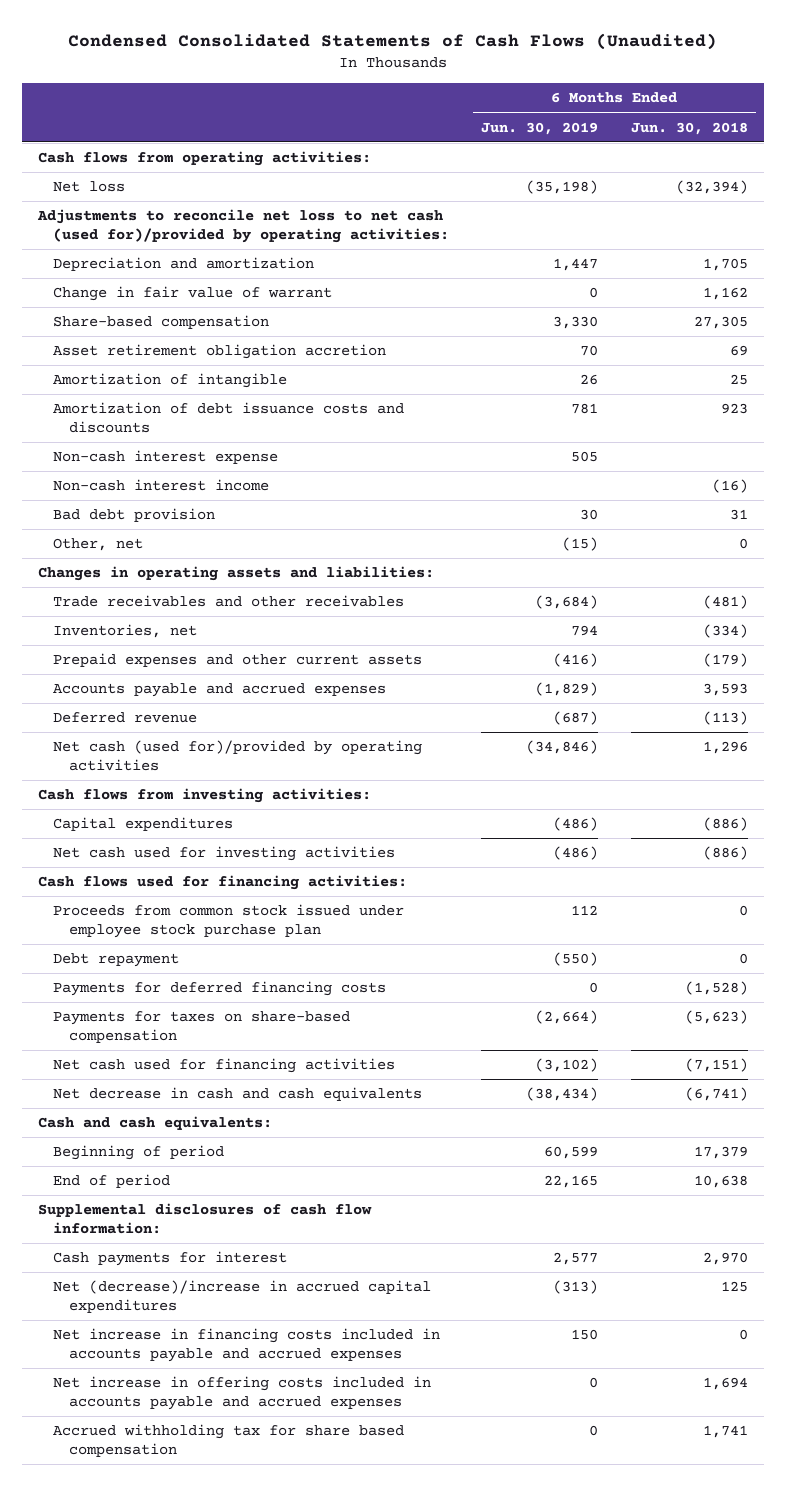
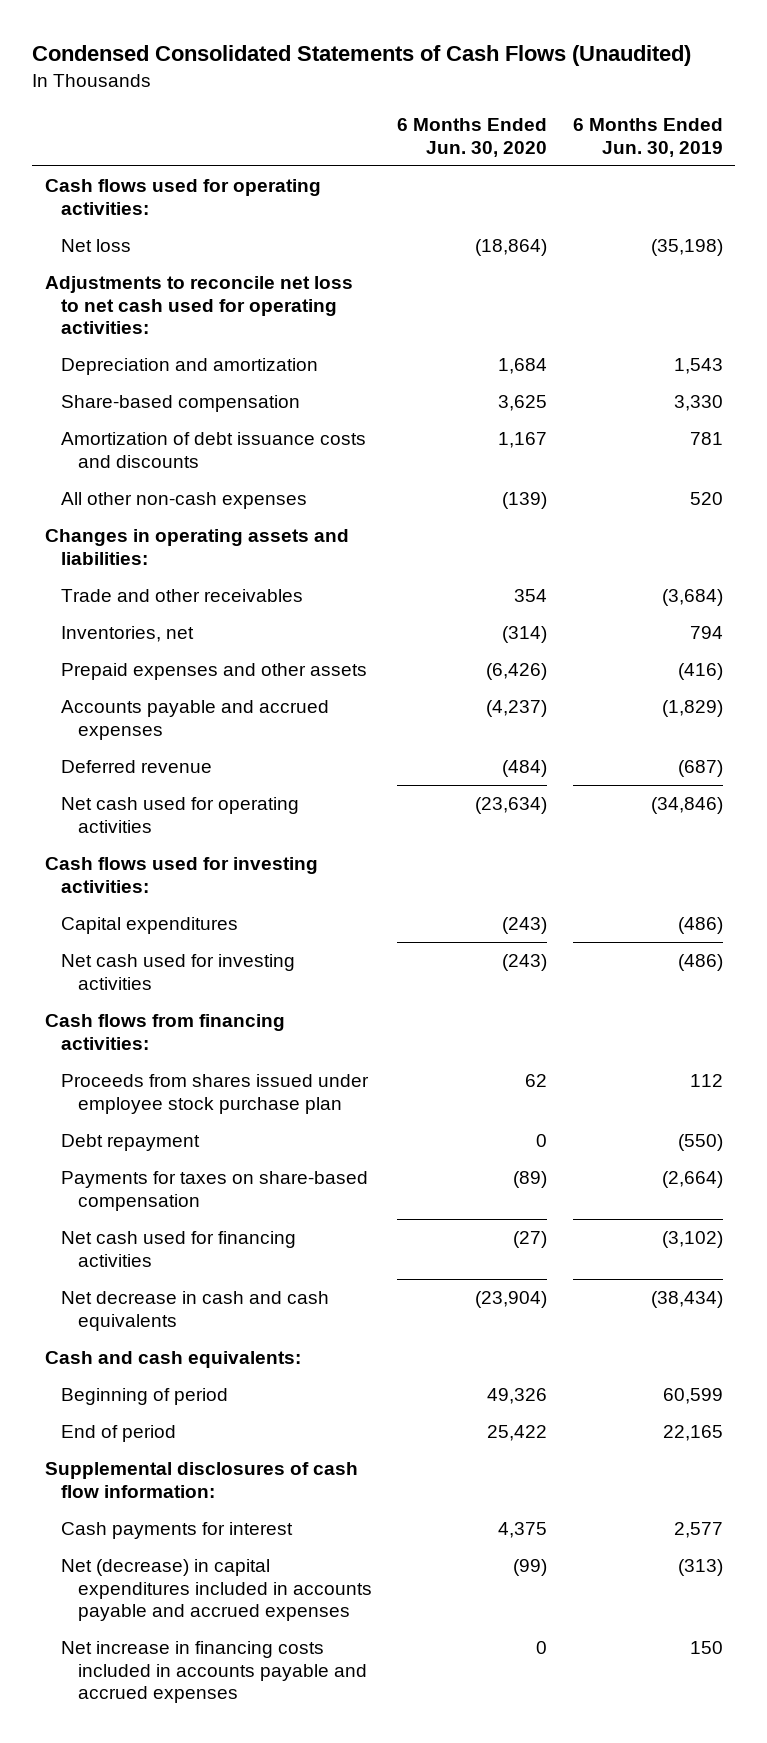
- | 6 Months Ended Jun. 30, 2019 | 6 Months Ended Jun. 30, 2018
+ | 6 Months Ended Jun. 30, 2020 | 6 Months Ended Jun. 30, 2019
- Cash flows from operating activities:
+ Cash flows used for operating activities:
- Adjustments to reconcile net loss to net cash (used for)/provided by operating activities:
- Depreciation and amortization | 1,447 | 1,705
- Change in fair value of warrant | 0 | 1,162
+ Adjustments to reconcile net loss to net cash used for operating activities:
+ Depreciation and amortization | 1,684 | 1,543
- Asset retirement obligation accretion | 70 | 69
- Amortization of intangible | 26 | 25
- Non-cash interest expense | 505 |
- Non-cash interest income | | (16)
- Bad debt provision | 30 | 31
- Other, net | (15) | 0
+ All other non-cash expenses | (139) | 520
- Trade receivables and other receivables | (3,684) | (481)
+ Trade and other receivables | 354 | (3,684)
- Prepaid expenses and other current assets | (416) | (179)
+ Prepaid expenses and other assets | (6,426) | (416)
- Net cash (used for)/provided by operating activities | (34,846) | 1,296
- Cash flows from investing activities:
+ Net cash used for operating activities | (23,634) | (34,846)
+ Cash flows used for investing activities:
- Cash flows used for financing activities:
- Proceeds from common stock issued under employee stock purchase plan | 112 | 0
+ Cash flows from financing activities:
+ Proceeds from shares issued under employee stock purchase plan | 62 | 112
- Payments for deferred financing costs | 0 | (1,528)
- Net (decrease)/increase in accrued capital expenditures | (313) | 125
+ Net (decrease) in capital expenditures included in accounts payable and accrued expenses | (99) | (313)
- Net increase in offering costs included in accounts payable and accrued expenses | 0 | 1,694
- Accrued withholding tax for share based compensation | 0 | 1,741

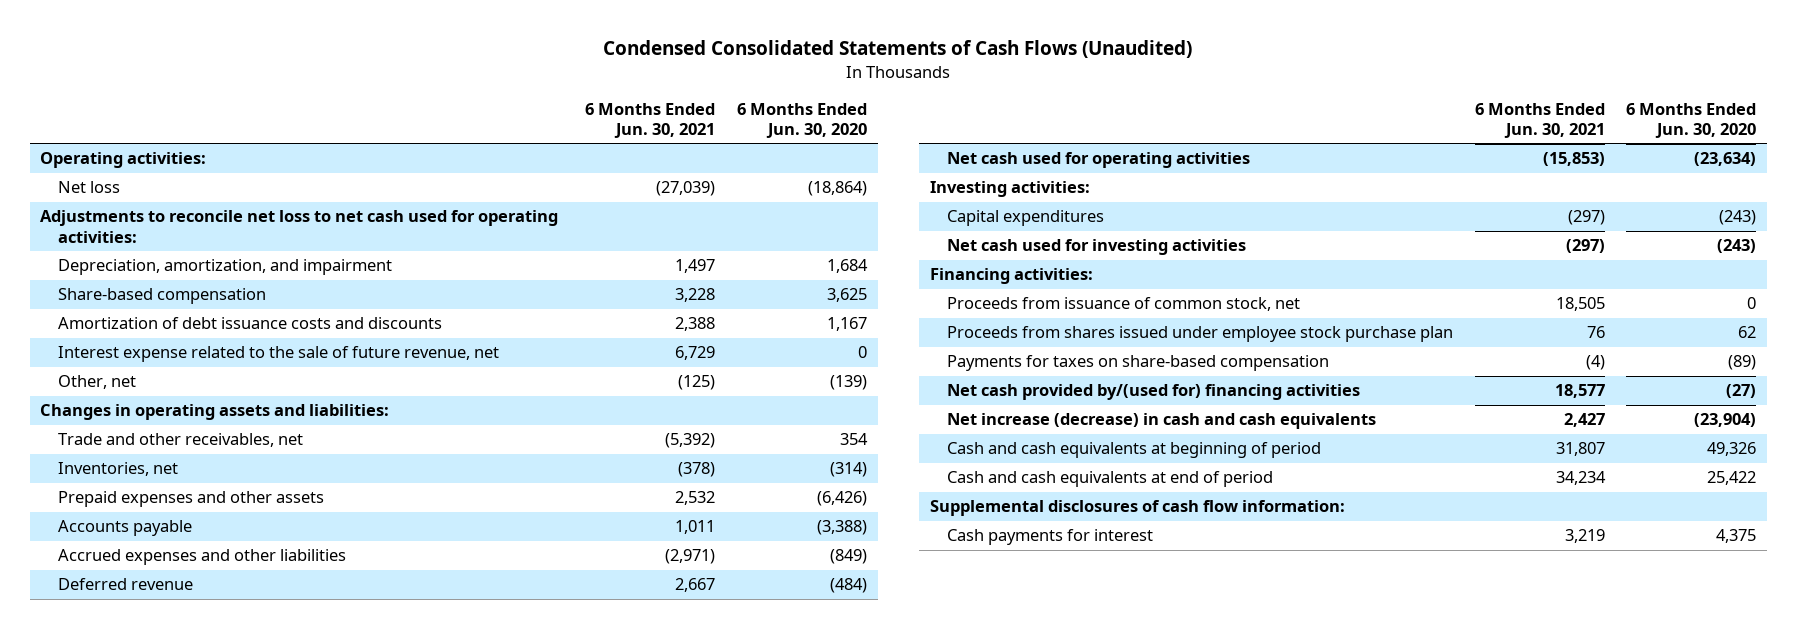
- | 6 Months Ended Jun. 30, 2020 | 6 Months Ended Jun. 30, 2019
+ | 6 Months Ended Jun. 30, 2021 | 6 Months Ended Jun. 30, 2020
- Cash flows used for operating activities:
+ Operating activities:
- Depreciation and amortization | 1,684 | 1,543
+ Depreciation, amortization, and impairment | 1,497 | 1,684
- All other non-cash expenses | (139) | 520
+ Interest expense related to the sale of future revenue, net | 6,729 | 0
+ Other, net | (125) | (139)
- Trade and other receivables | 354 | (3,684)
+ Trade and other receivables, net | (5,392) | 354
- Accounts payable and accrued expenses | (4,237) | (1,829)
+ Accounts payable | 1,011 | (3,388)
+ Accrued expenses and other liabilities | (2,971) | (849)
- Cash flows used for investing activities:
+ Investing activities:
- Cash flows from financing activities:
+ Financing activities:
+ Proceeds from issuance of common stock, net | 18,505 | 0
- Debt repayment | 0 | (550)
- Net cash used for financing activities | (27) | (3,102)
- Net decrease in cash and cash equivalents | (23,904) | (38,434)
- Cash and cash equivalents:
- Beginning of period | 49,326 | 60,599
- End of period | 25,422 | 22,165
+ Net cash provided by/(used for) financing activities | 18,577 | (27)
+ Net increase (decrease) in cash and cash equivalents | 2,427 | (23,904)
+ Cash and cash equivalents at beginning of period | 31,807 | 49,326
+ Cash and cash equivalents at end of period | 34,234 | 25,422
- Net (decrease) in capital expenditures included in accounts payable and accrued expenses | (99) | (313)
- Net increase in financing costs included in accounts payable and accrued expenses | 0 | 150

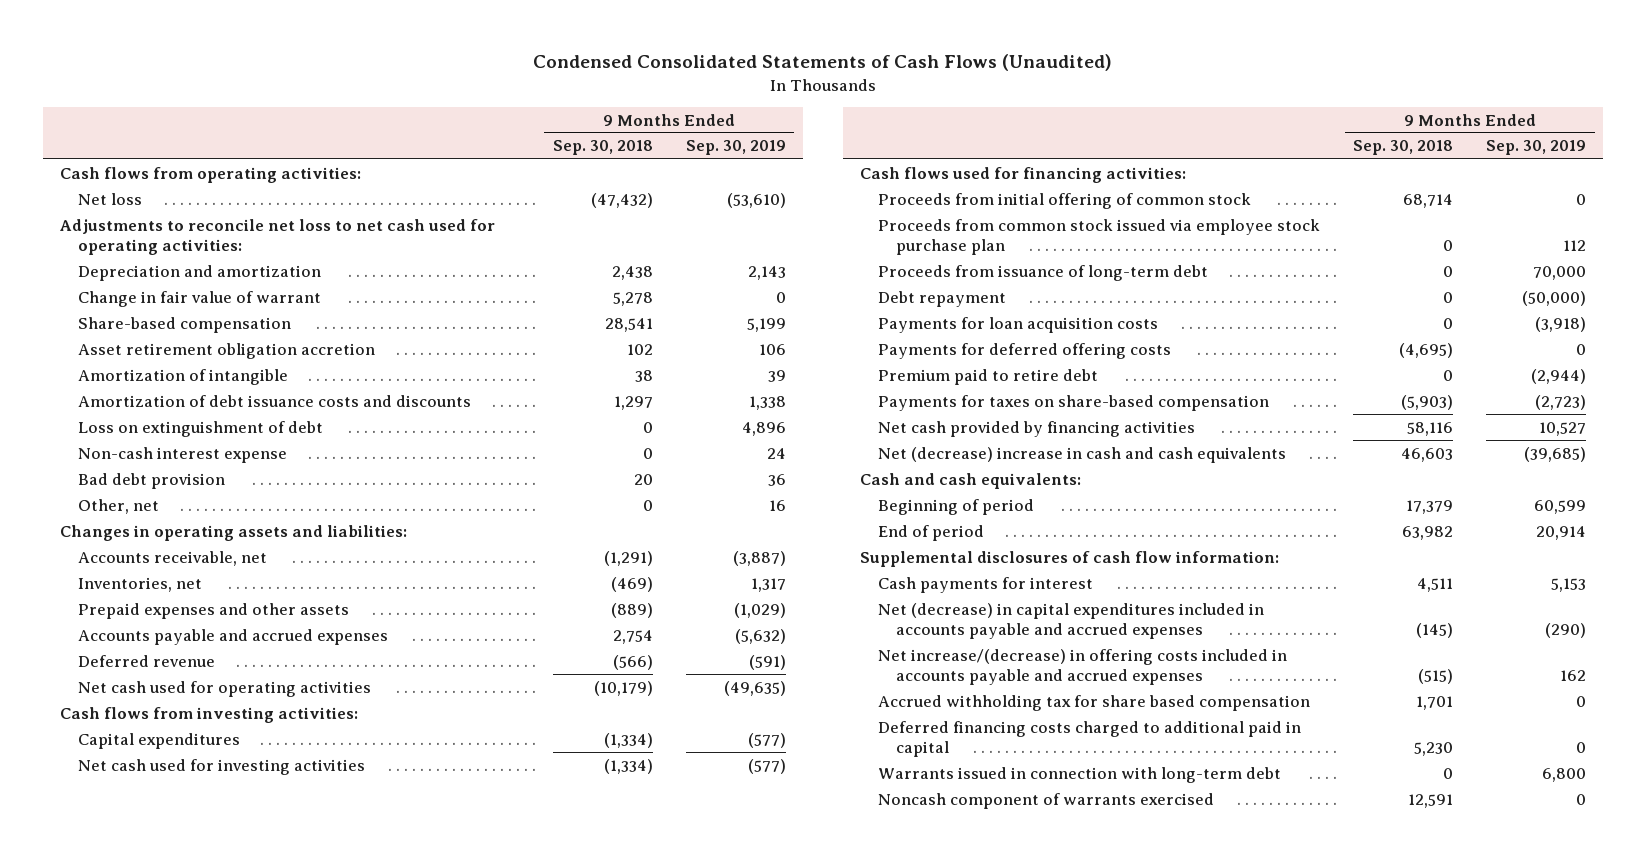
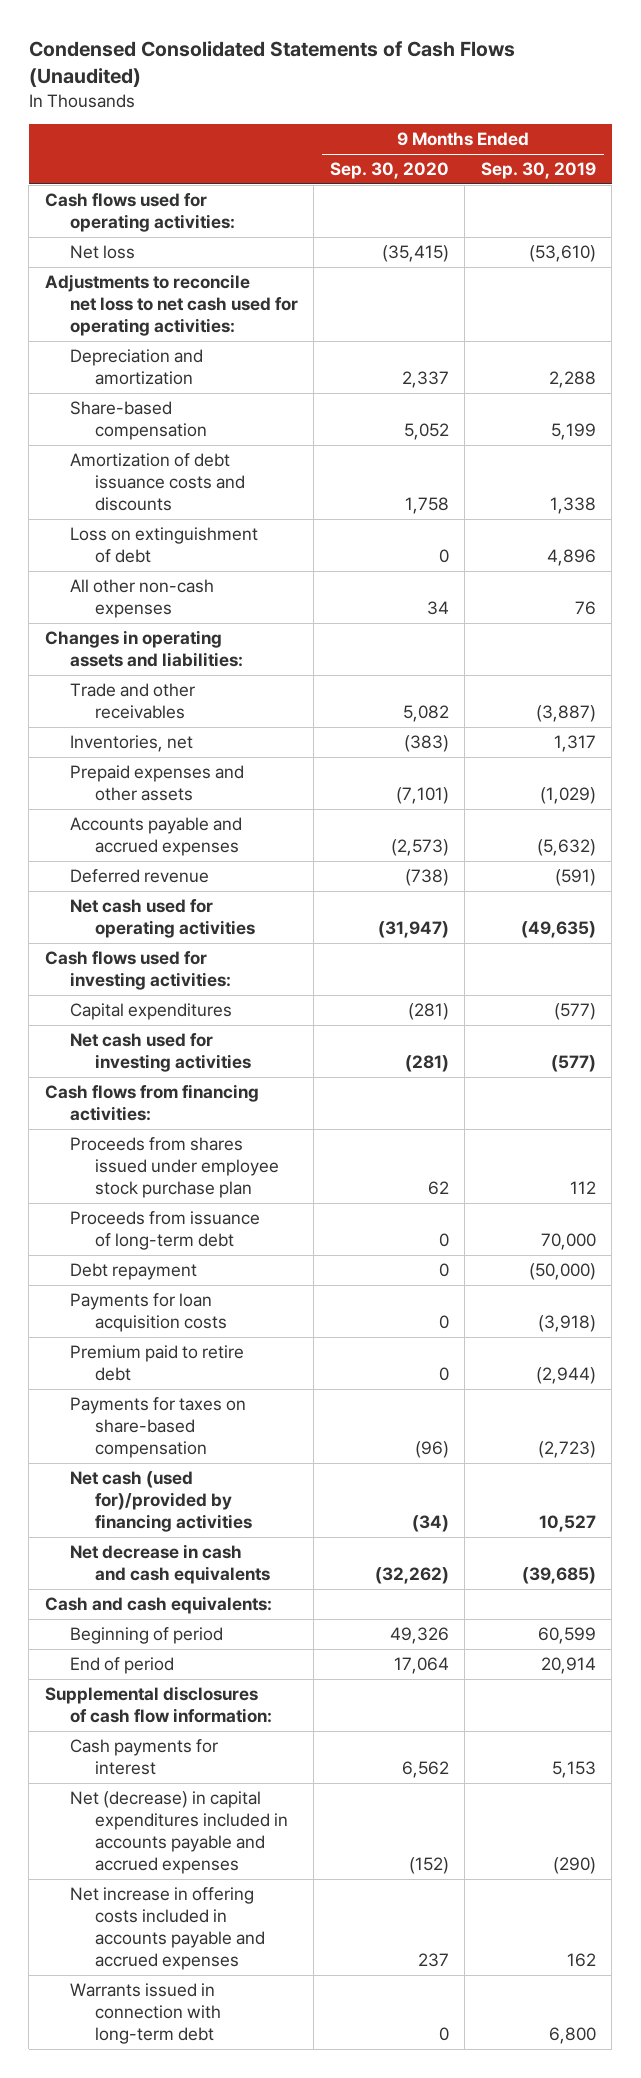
- | 9 Months Ended Sep. 30, 2018 | 9 Months Ended Sep. 30, 2019
+ | 9 Months Ended Sep. 30, 2020 | 9 Months Ended Sep. 30, 2019
- Cash flows from operating activities:
+ Cash flows used for operating activities:
- Depreciation and amortization | 2,438 | 2,143
- Change in fair value of warrant | 5,278 | 0
+ Depreciation and amortization | 2,337 | 2,288
- Asset retirement obligation accretion | 102 | 106
- Amortization of intangible | 38 | 39
- Non-cash interest expense | 0 | 24
- Bad debt provision | 20 | 36
- Other, net | 0 | 16
+ All other non-cash expenses | 34 | 76
- Accounts receivable, net | (1,291) | (3,887)
+ Trade and other receivables | 5,082 | (3,887)
- Cash flows from investing activities:
+ Cash flows used for investing activities:
- Cash flows used for financing activities:
- Proceeds from initial offering of common stock | 68,714 | 0
- Proceeds from common stock issued via employee stock purchase plan | 0 | 112
+ Cash flows from financing activities:
+ Proceeds from shares issued under employee stock purchase plan | 62 | 112
- Payments for deferred offering costs | (4,695) | 0
- Net cash provided by financing activities | 58,116 | 10,527
- Net (decrease) increase in cash and cash equivalents | 46,603 | (39,685)
+ Net cash (used for)/provided by financing activities | (34) | 10,527
+ Net decrease in cash and cash equivalents | (32,262) | (39,685)
- Net increase/(decrease) in offering costs included in accounts payable and accrued expenses | (515) | 162
- Accrued withholding tax for share based compensation | 1,701 | 0
- Deferred financing costs charged to additional paid in capital | 5,230 | 0
+ Net increase in offering costs included in accounts payable and accrued expenses | 237 | 162
- Noncash component of warrants exercised | 12,591 | 0

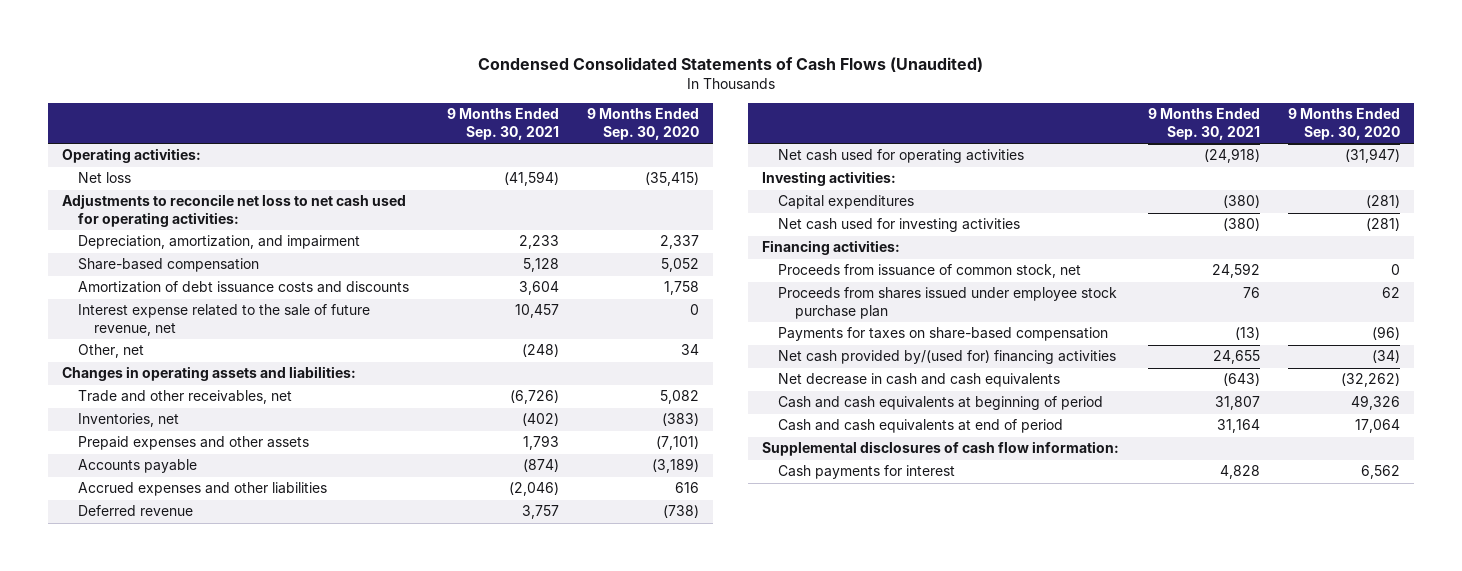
- | 9 Months Ended Sep. 30, 2020 | 9 Months Ended Sep. 30, 2019
+ | 9 Months Ended Sep. 30, 2021 | 9 Months Ended Sep. 30, 2020
- Cash flows used for operating activities:
+ Operating activities:
- Depreciation and amortization | 2,337 | 2,288
+ Depreciation, amortization, and impairment | 2,233 | 2,337
- Loss on extinguishment of debt | 0 | 4,896
- All other non-cash expenses | 34 | 76
+ Interest expense related to the sale of future revenue, net | 10,457 | 0
+ Other, net | (248) | 34
- Trade and other receivables | 5,082 | (3,887)
+ Trade and other receivables, net | (6,726) | 5,082
- Accounts payable and accrued expenses | (2,573) | (5,632)
+ Accounts payable | (874) | (3,189)
+ Accrued expenses and other liabilities | (2,046) | 616
- Cash flows used for investing activities:
+ Investing activities:
- Cash flows from financing activities:
+ Financing activities:
+ Proceeds from issuance of common stock, net | 24,592 | 0
- Proceeds from issuance of long-term debt | 0 | 70,000
- Debt repayment | 0 | (50,000)
- Payments for loan acquisition costs | 0 | (3,918)
- Premium paid to retire debt | 0 | (2,944)
- Net cash (used for)/provided by financing activities | (34) | 10,527
+ Net cash provided by/(used for) financing activities | 24,655 | (34)
- Cash and cash equivalents:
- Beginning of period | 49,326 | 60,599
- End of period | 17,064 | 20,914
+ Cash and cash equivalents at beginning of period | 31,807 | 49,326
+ Cash and cash equivalents at end of period | 31,164 | 17,064
- Net (decrease) in capital expenditures included in accounts payable and accrued expenses | (152) | (290)
- Net increase in offering costs included in accounts payable and accrued expenses | 237 | 162
- Warrants issued in connection with long-term debt | 0 | 6,800

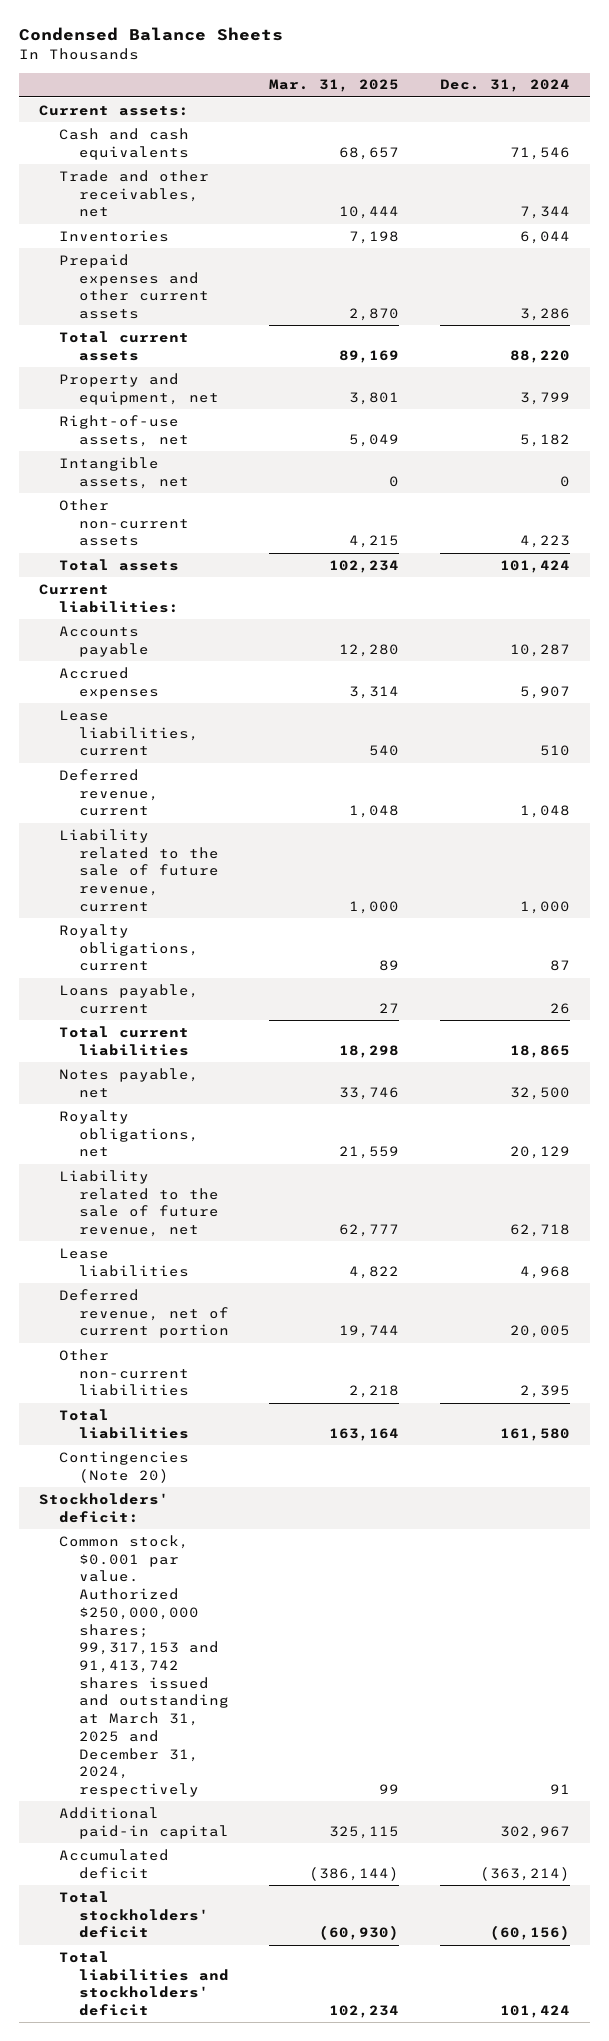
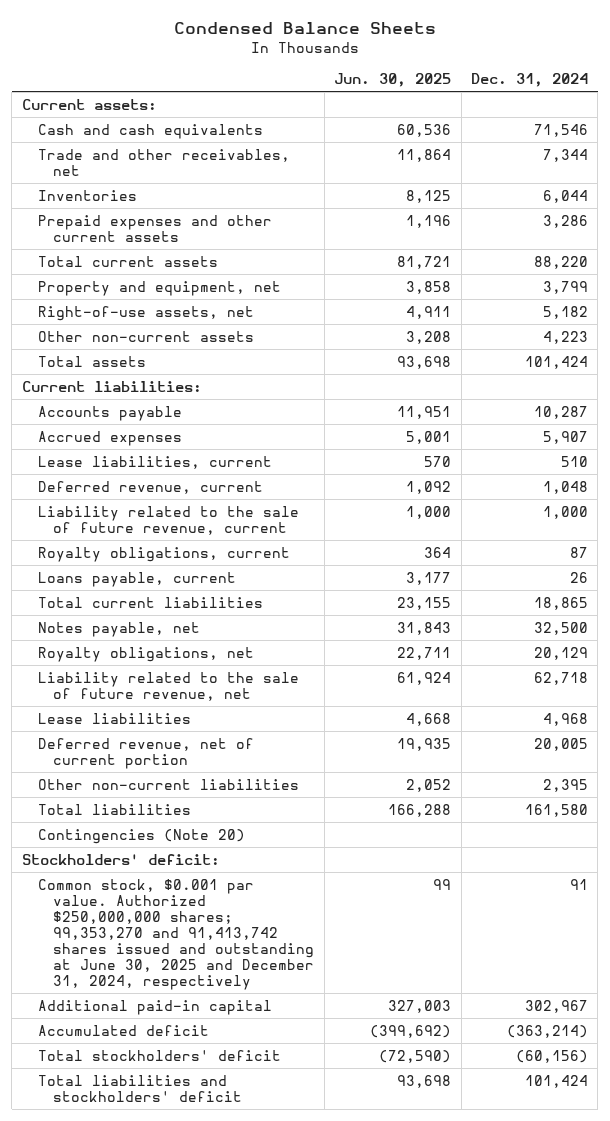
- | Mar. 31, 2025 | Dec. 31, 2024
+ | Jun. 30, 2025 | Dec. 31, 2024
- Intangible assets, net | 0 | 0
- Common stock, $0.001 par value. Authorized $250,000,000 shares; 99,317,153 and 91,413,742 shares issued and outstanding at March 31, 2025 and December 31, 2024, respectively | 99 | 91
+ Common stock, $0.001 par value. Authorized $250,000,000 shares; 99,353,270 and 91,413,742 shares issued and outstanding at June 30, 2025 and December 31, 2024, respectively | 99 | 91

